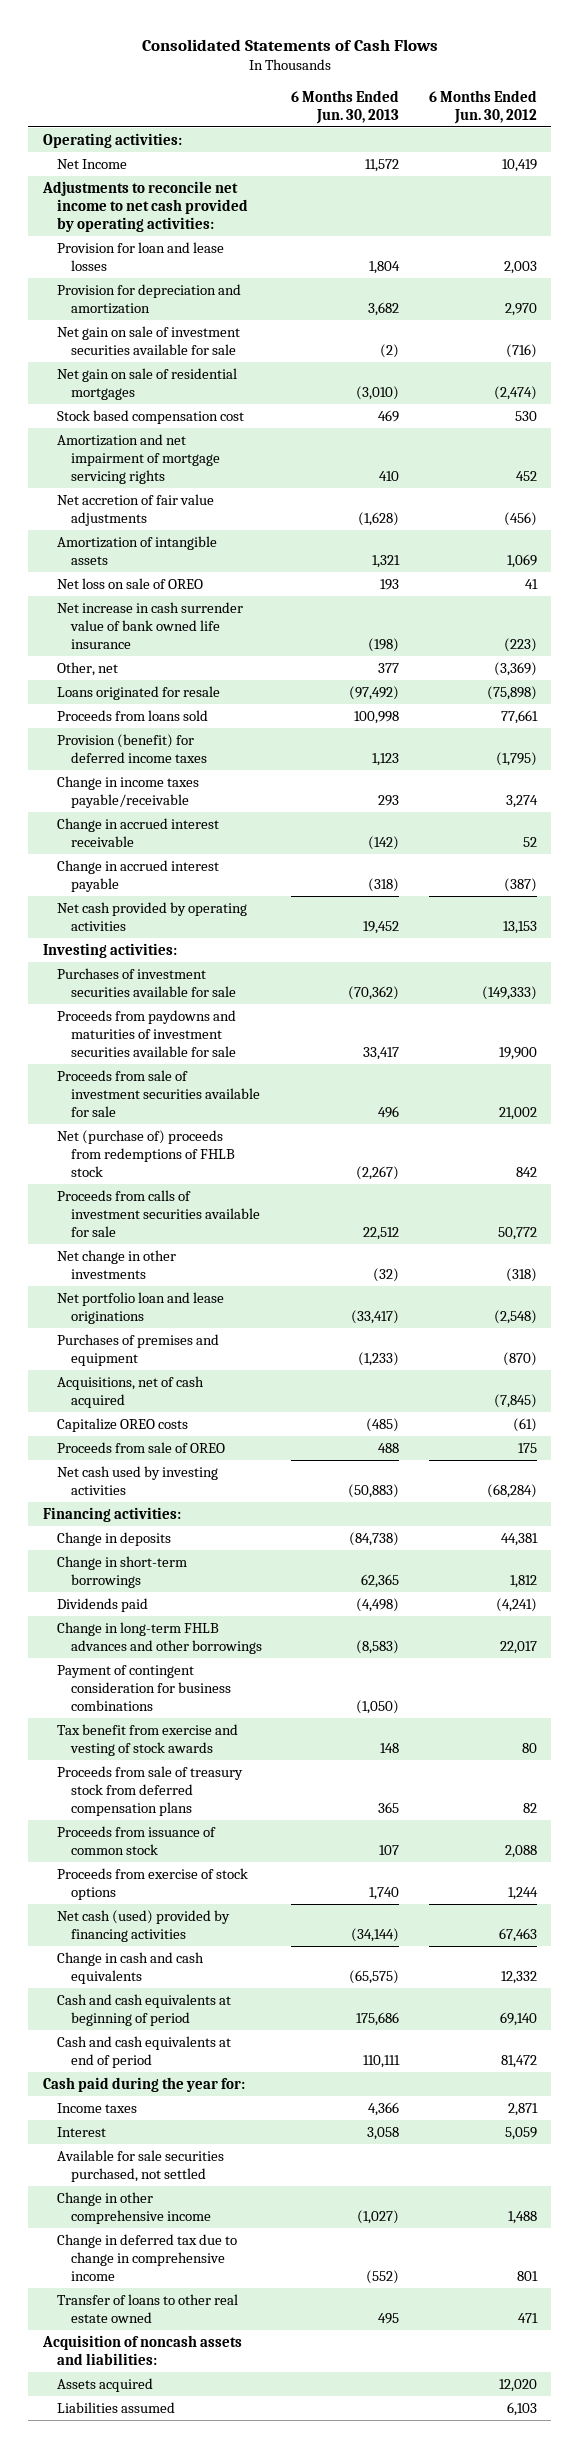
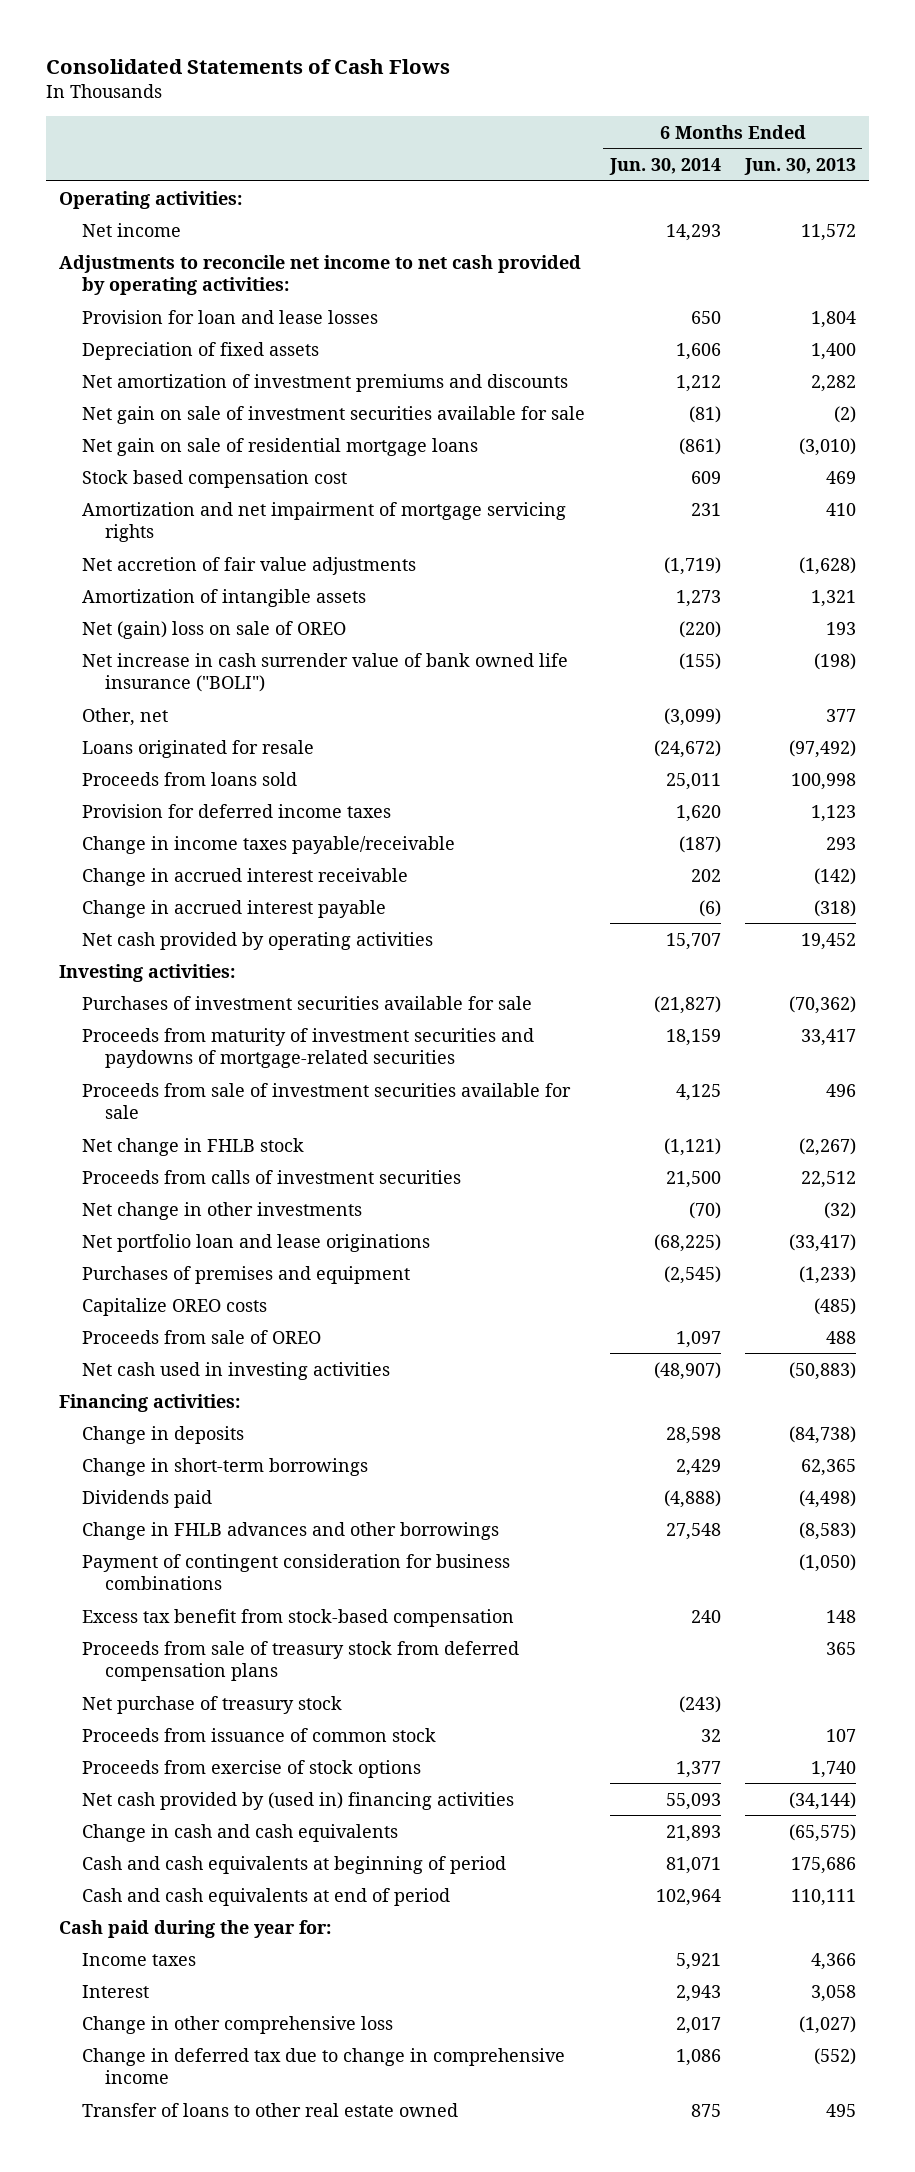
- | 6 Months Ended Jun. 30, 2013 | 6 Months Ended Jun. 30, 2012
+ | 6 Months Ended Jun. 30, 2014 | 6 Months Ended Jun. 30, 2013
- Net Income | 11,572 | 10,419
+ Net income | 14,293 | 11,572
- Provision for depreciation and amortization | 3,682 | 2,970
+ Depreciation of fixed assets | 1,606 | 1,400
+ Net amortization of investment premiums and discounts | 1,212 | 2,282
- Net gain on sale of residential mortgages | (3,010) | (2,474)
+ Net gain on sale of residential mortgage loans | (861) | (3,010)
- Net loss on sale of OREO | 193 | 41
- Net increase in cash surrender value of bank owned life insurance | (198) | (223)
+ Net (gain) loss on sale of OREO | (220) | 193
+ Net increase in cash surrender value of bank owned life insurance ("BOLI") | (155) | (198)
- Provision (benefit) for deferred income taxes | 1,123 | (1,795)
+ Provision for deferred income taxes | 1,620 | 1,123
- Proceeds from paydowns and maturities of investment securities available for sale | 33,417 | 19,900
+ Proceeds from maturity of investment securities and paydowns of mortgage-related securities | 18,159 | 33,417
- Net (purchase of) proceeds from redemptions of FHLB stock | (2,267) | 842
- Proceeds from calls of investment securities available for sale | 22,512 | 50,772
+ Net change in FHLB stock | (1,121) | (2,267)
+ Proceeds from calls of investment securities | 21,500 | 22,512
- Acquisitions, net of cash acquired | | (7,845)
- Net cash used by investing activities | (50,883) | (68,284)
+ Net cash used in investing activities | (48,907) | (50,883)
- Change in long-term FHLB advances and other borrowings | (8,583) | 22,017
+ Change in FHLB advances and other borrowings | 27,548 | (8,583)
- Tax benefit from exercise and vesting of stock awards | 148 | 80
+ Excess tax benefit from stock-based compensation | 240 | 148
+ Net purchase of treasury stock | (243) |
- Net cash (used) provided by financing activities | (34,144) | 67,463
+ Net cash provided by (used in) financing activities | 55,093 | (34,144)
- Available for sale securities purchased, not settled
- Change in other comprehensive income | (1,027) | 1,488
+ Change in other comprehensive loss | 2,017 | (1,027)
- Acquisition of noncash assets and liabilities:
- Assets acquired | | 12,020
- Liabilities assumed | | 6,103

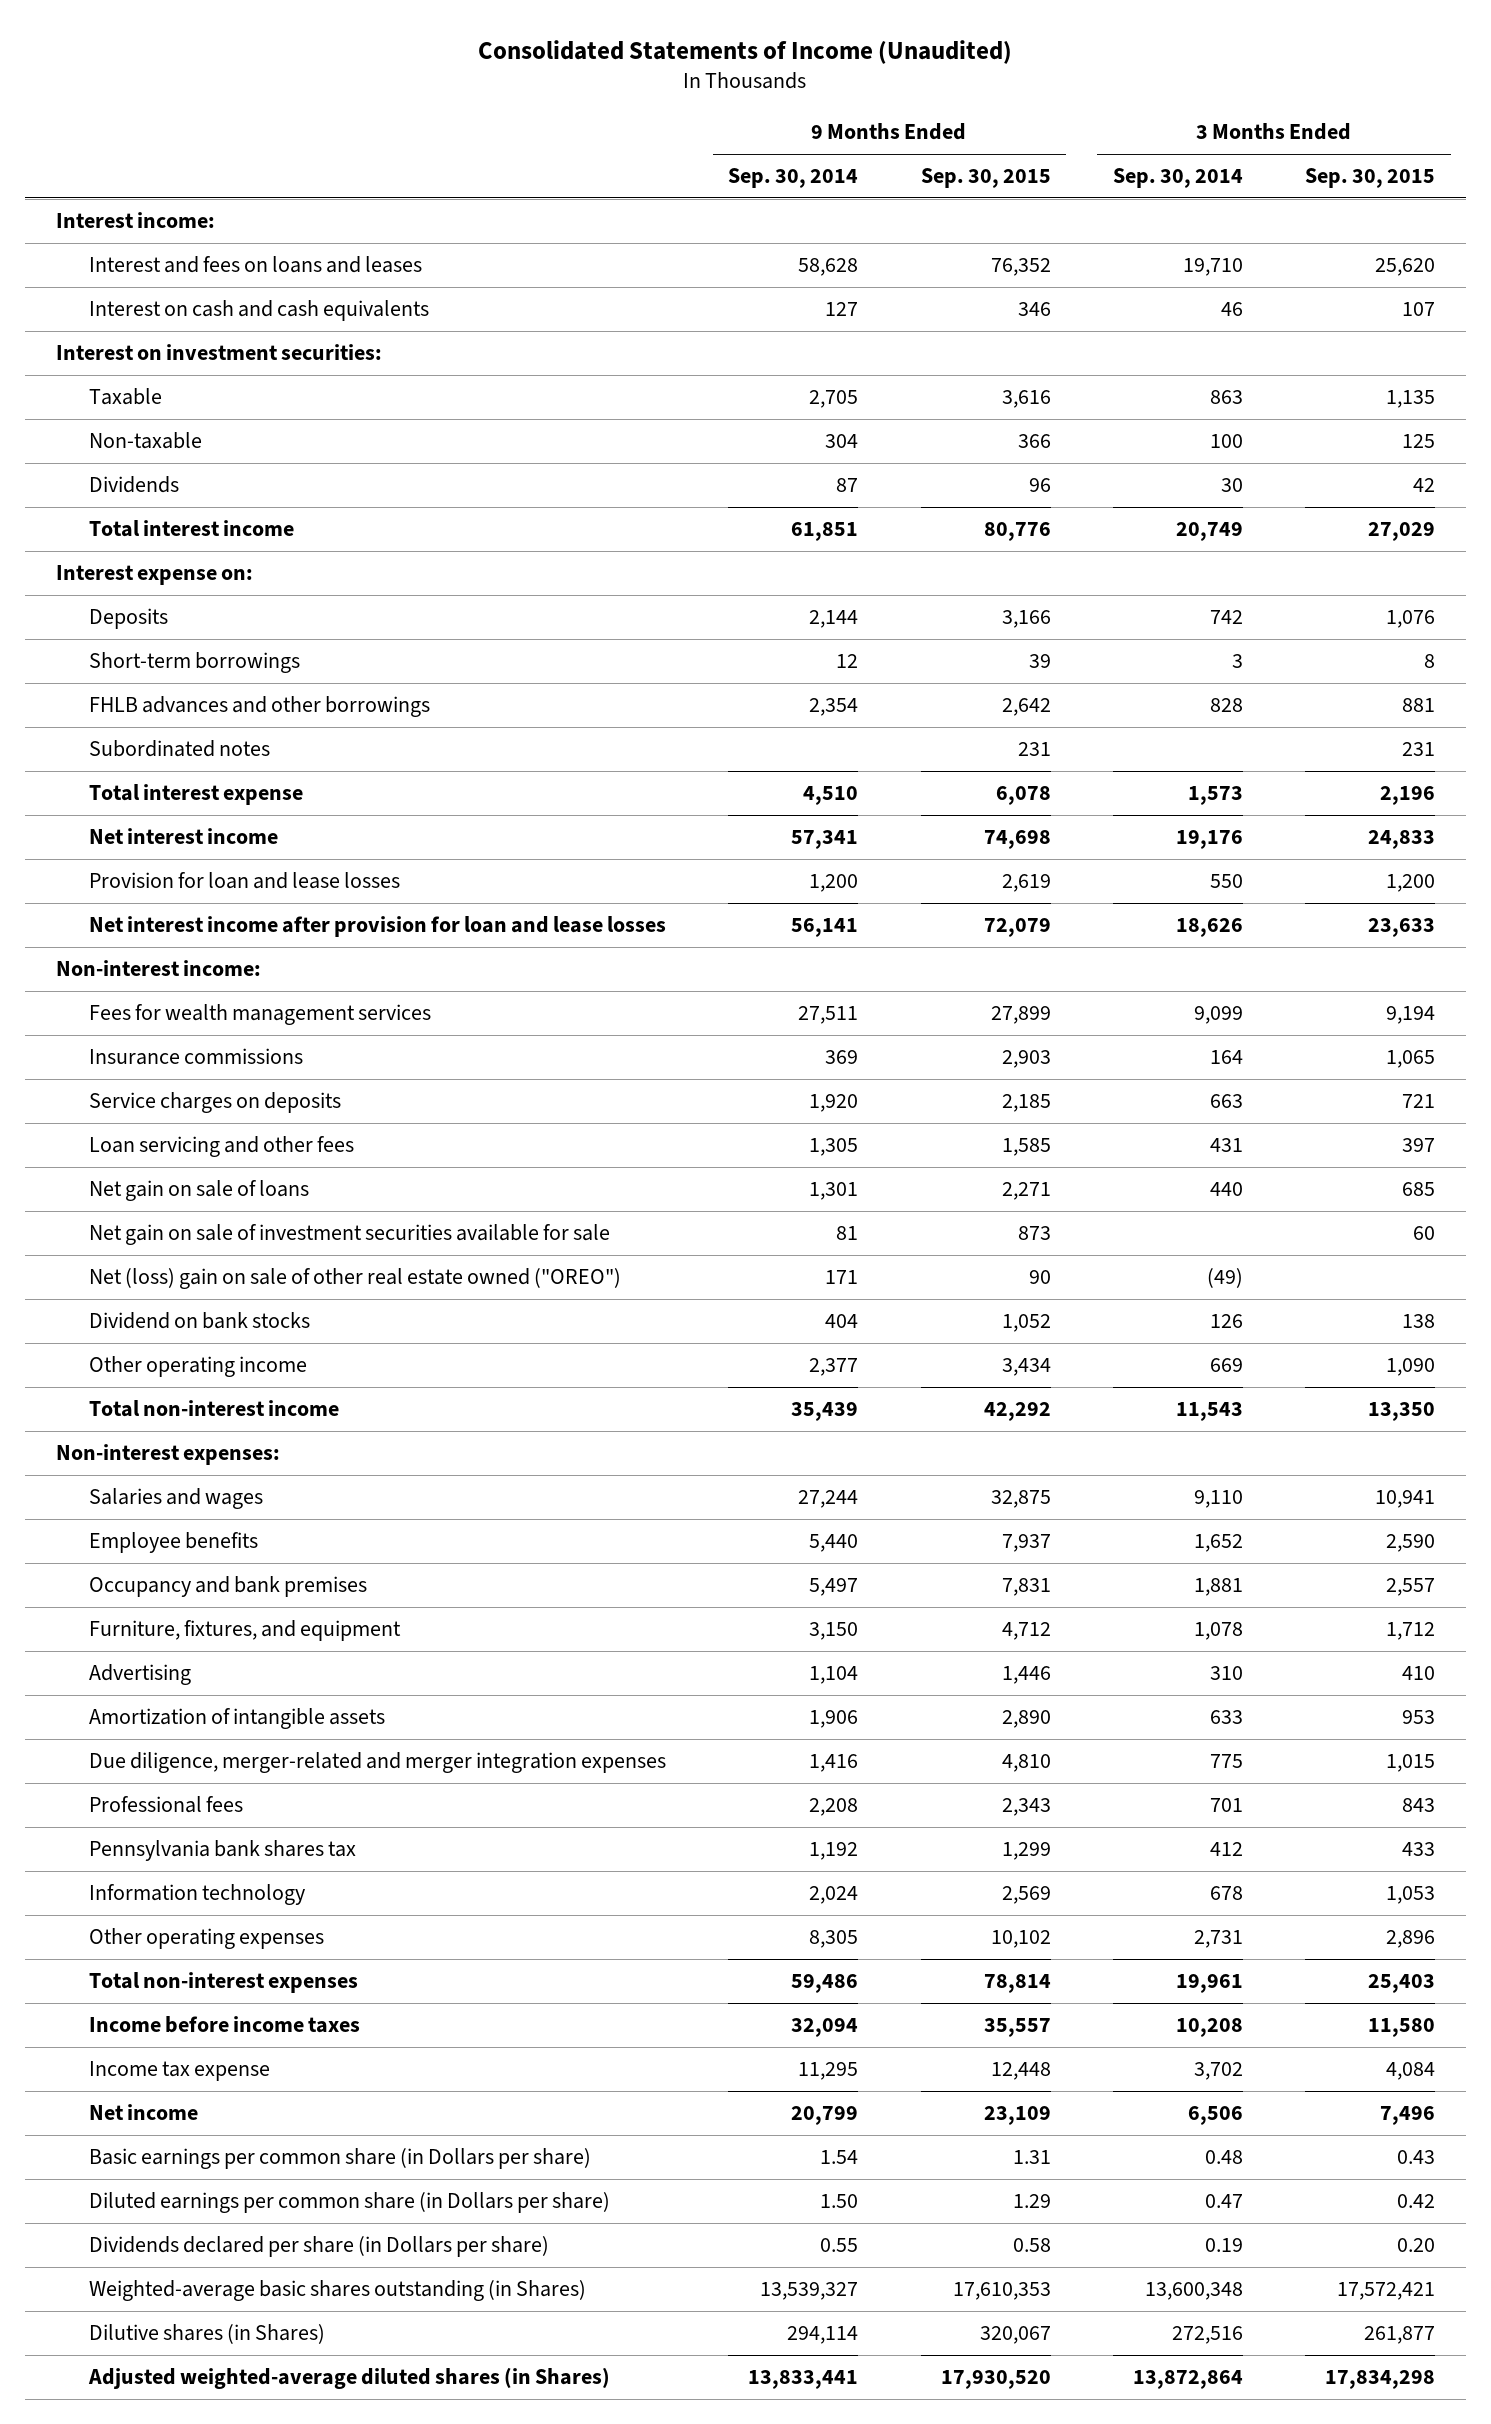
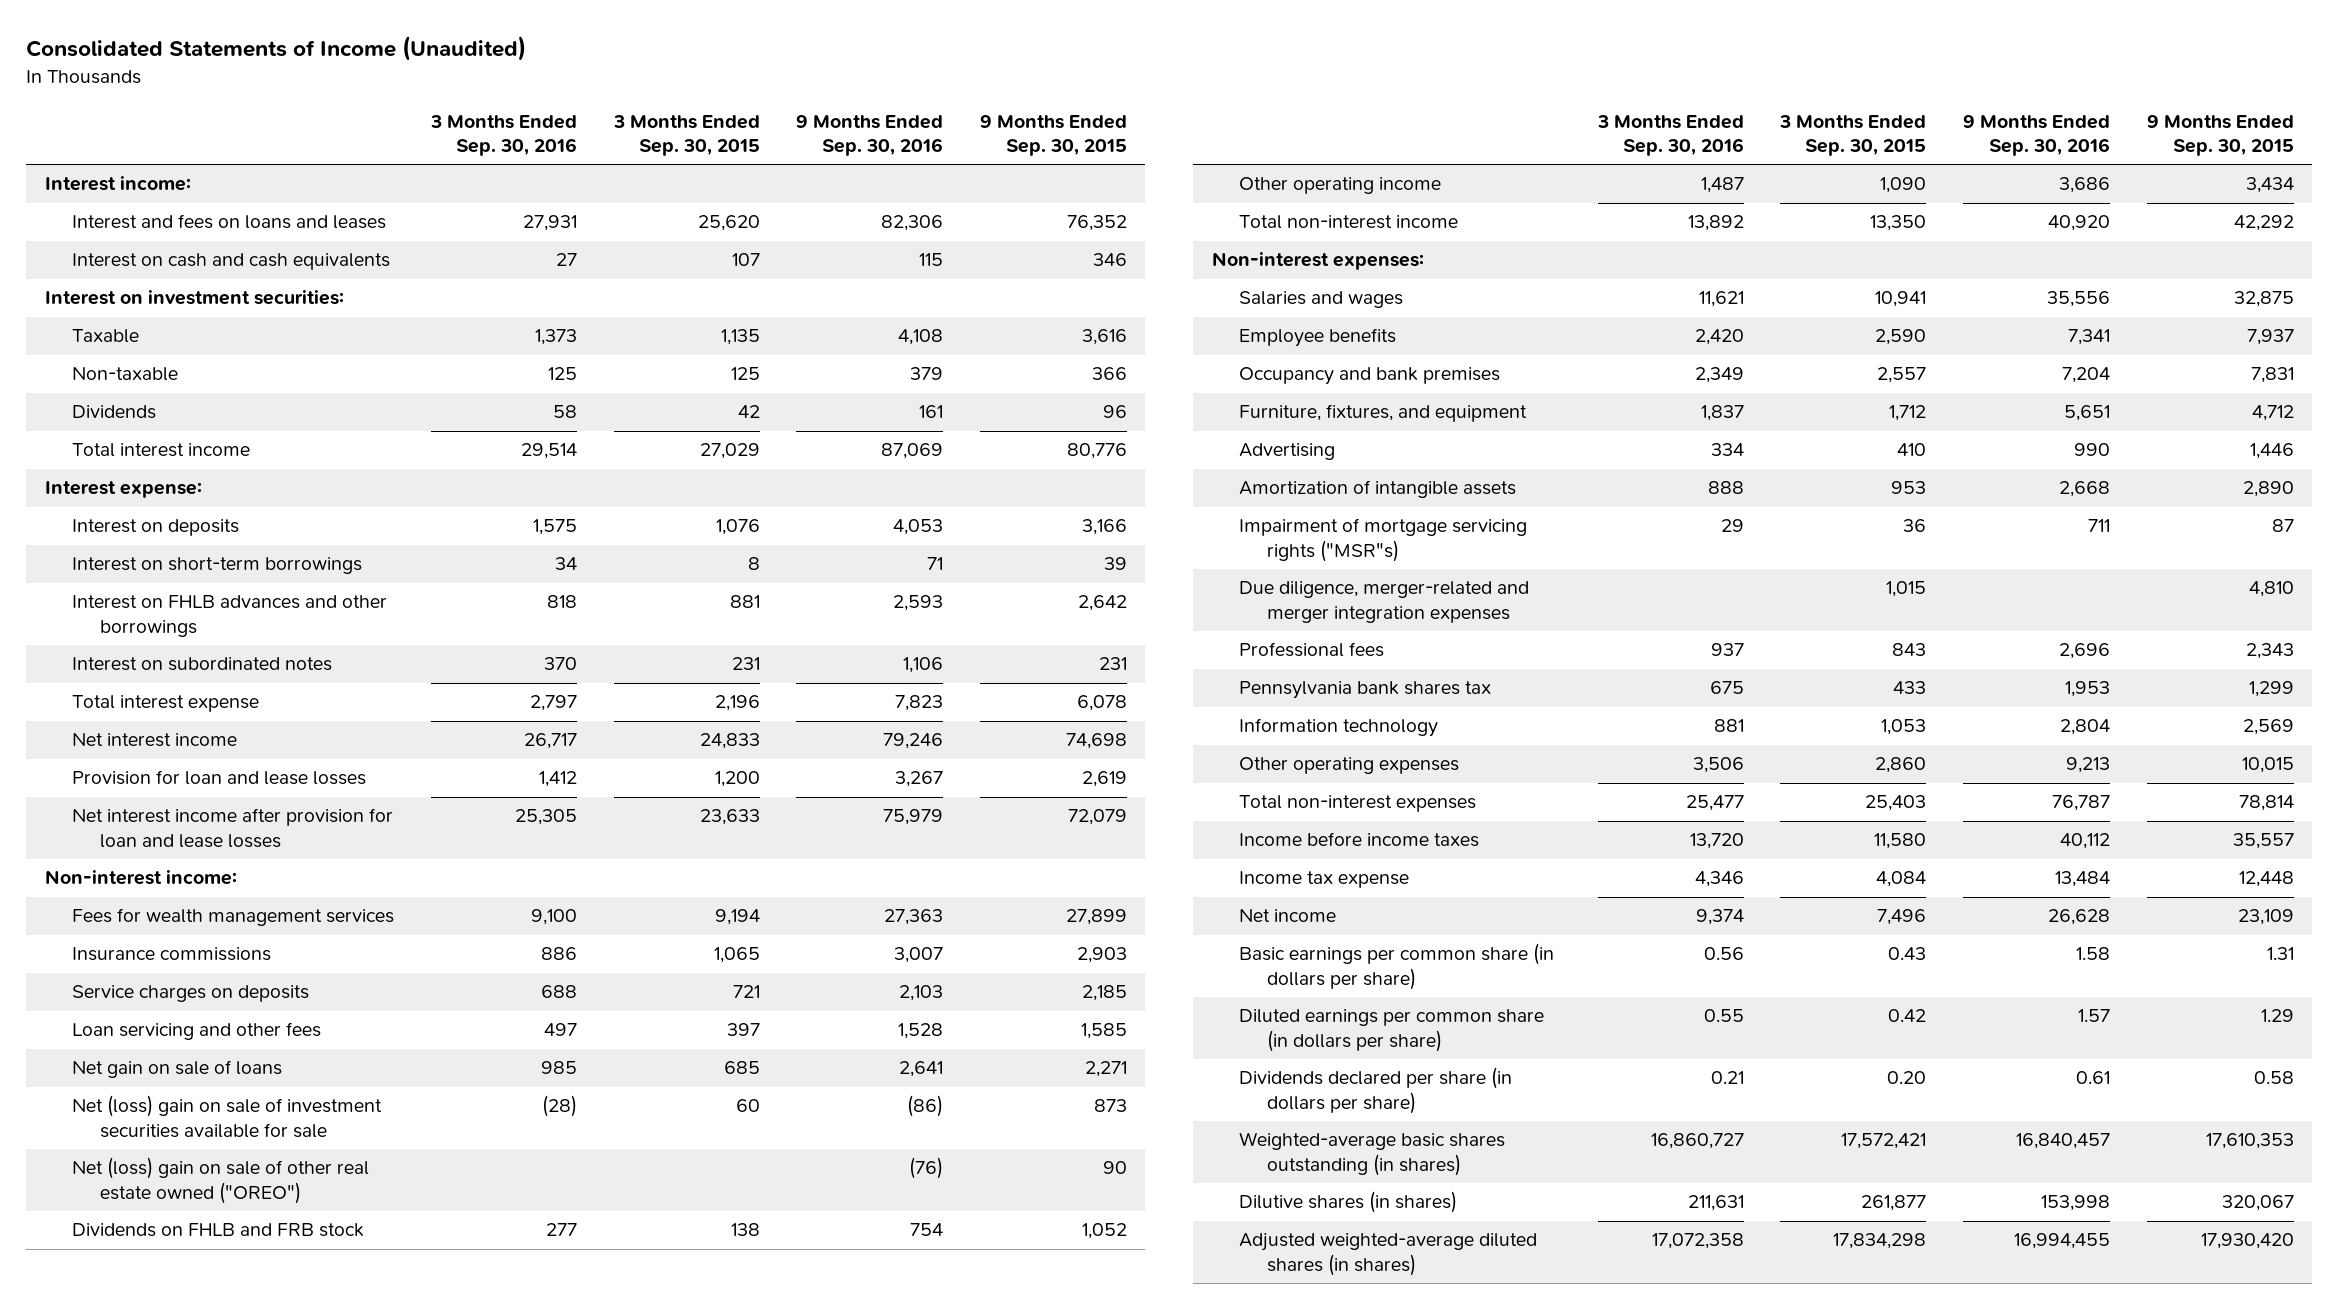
- | 9 Months Ended Sep. 30, 2014 | 9 Months Ended Sep. 30, 2015 | 3 Months Ended Sep. 30, 2014 | 3 Months Ended Sep. 30, 2015
+ | 3 Months Ended Sep. 30, 2016 | 3 Months Ended Sep. 30, 2015 | 9 Months Ended Sep. 30, 2016 | 9 Months Ended Sep. 30, 2015
- Interest expense on:
- Deposits | 2,144 | 3,166 | 742 | 1,076
- Short-term borrowings | 12 | 39 | 3 | 8
- FHLB advances and other borrowings | 2,354 | 2,642 | 828 | 881
- Subordinated notes | | 231 | | 231
+ Interest expense:
+ Interest on deposits | 1,575 | 1,076 | 4,053 | 3,166
+ Interest on short-term borrowings | 34 | 8 | 71 | 39
+ Interest on FHLB advances and other borrowings | 818 | 881 | 2,593 | 2,642
+ Interest on subordinated notes | 370 | 231 | 1,106 | 231
- Net gain on sale of investment securities available for sale | 81 | 873 | | 60
+ Net (loss) gain on sale of investment securities available for sale | (28) | 60 | (86) | 873
- Dividend on bank stocks | 404 | 1,052 | 126 | 138
+ Dividends on FHLB and FRB stock | 277 | 138 | 754 | 1,052
+ Impairment of mortgage servicing rights ("MSR"s) | 29 | 36 | 711 | 87
- Other operating expenses | 8,305 | 10,102 | 2,731 | 2,896
+ Other operating expenses | 3,506 | 2,860 | 9,213 | 10,015
- Basic earnings per common share (in Dollars per share) | 1.54 | 1.31 | 0.48 | 0.43
- Diluted earnings per common share (in Dollars per share) | 1.50 | 1.29 | 0.47 | 0.42
- Dividends declared per share (in Dollars per share) | 0.55 | 0.58 | 0.19 | 0.20
- Weighted-average basic shares outstanding (in Shares) | 13,539,327 | 17,610,353 | 13,600,348 | 17,572,421
- Dilutive shares (in Shares) | 294,114 | 320,067 | 272,516 | 261,877
- Adjusted weighted-average diluted shares (in Shares) | 13,833,441 | 17,930,520 | 13,872,864 | 17,834,298
+ Basic earnings per common share (in dollars per share) | 0.56 | 0.43 | 1.58 | 1.31
+ Diluted earnings per common share (in dollars per share) | 0.55 | 0.42 | 1.57 | 1.29
+ Dividends declared per share (in dollars per share) | 0.21 | 0.20 | 0.61 | 0.58
+ Weighted-average basic shares outstanding (in shares) | 16,860,727 | 17,572,421 | 16,840,457 | 17,610,353
+ Dilutive shares (in shares) | 211,631 | 261,877 | 153,998 | 320,067
+ Adjusted weighted-average diluted shares (in shares) | 17,072,358 | 17,834,298 | 16,994,455 | 17,930,420

